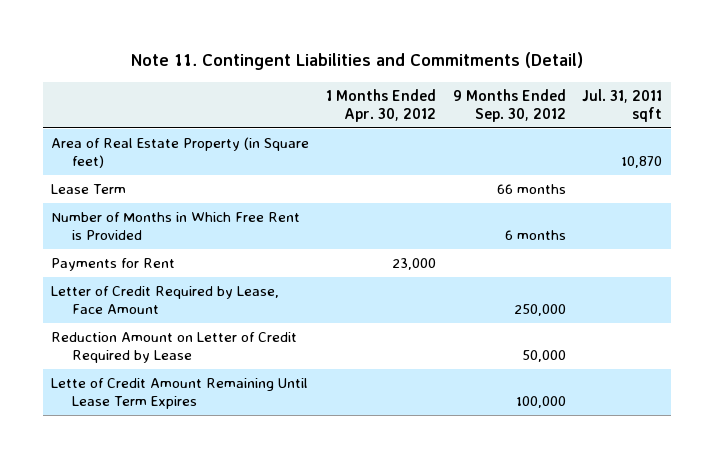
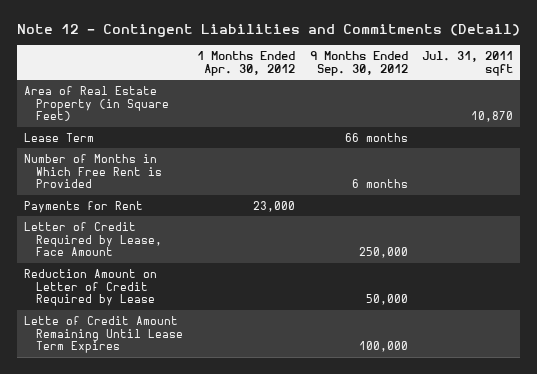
- Note 11. Contingent Liabilities and Commitments (Detail)
+ Note 12 - Contingent Liabilities and Commitments (Detail)
- Area of Real Estate Property (in Square feet) | | | 10,870
+ Area of Real Estate Property (in Square Feet) | | | 10,870

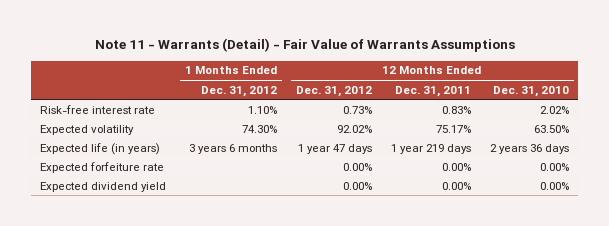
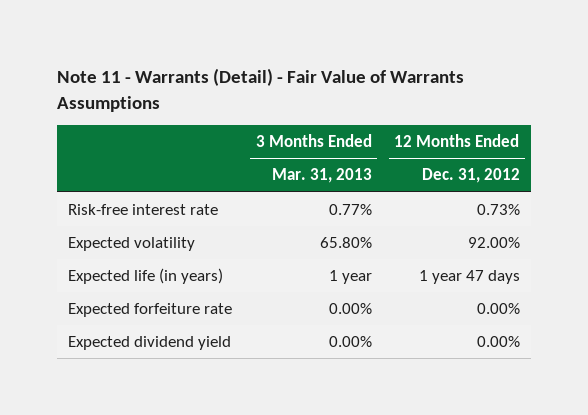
- | 1 Months Ended Dec. 31, 2012 | 12 Months Ended Dec. 31, 2012 | 12 Months Ended Dec. 31, 2011 | 12 Months Ended Dec. 31, 2010
+ | 3 Months Ended Mar. 31, 2013 | 12 Months Ended Dec. 31, 2012
- Expected volatility | 74.30% | 92.02% | 75.17% | 63.50%
+ Expected volatility | 65.80% | 92.00%

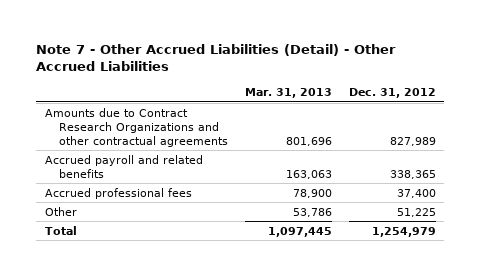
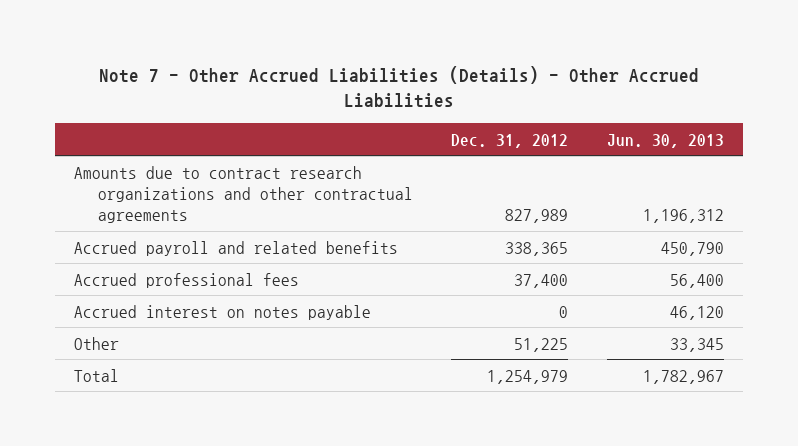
- Note 7 - Other Accrued Liabilities (Detail) - Other Accrued Liabilities
+ Note 7 - Other Accrued Liabilities (Details) - Other Accrued Liabilities
- | Mar. 31, 2013 | Dec. 31, 2012
+ | Dec. 31, 2012 | Jun. 30, 2013
- Amounts due to Contract Research Organizations and other contractual agreements | 801,696 | 827,989
+ Amounts due to contract research organizations and other contractual agreements | 827,989 | 1,196,312
+ Accrued interest on notes payable | 0 | 46,120

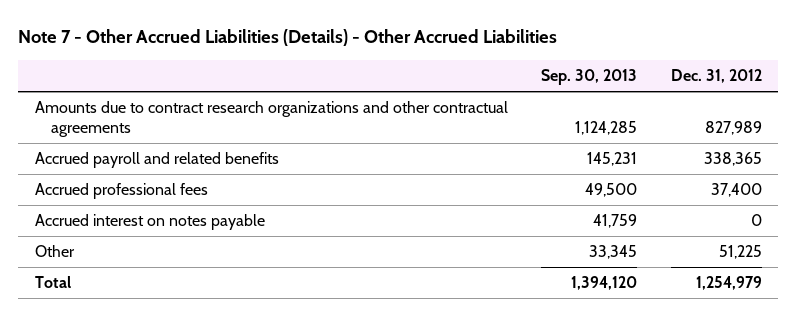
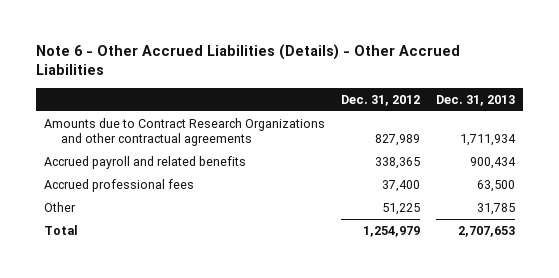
- Note 7 - Other Accrued Liabilities (Details) - Other Accrued Liabilities
+ Note 6 - Other Accrued Liabilities (Details) - Other Accrued Liabilities
- | Sep. 30, 2013 | Dec. 31, 2012
+ | Dec. 31, 2012 | Dec. 31, 2013
- Amounts due to contract research organizations and other contractual agreements | 1,124,285 | 827,989
+ Amounts due to Contract Research Organizations and other contractual agreements | 827,989 | 1,711,934
- Accrued interest on notes payable | 41,759 | 0

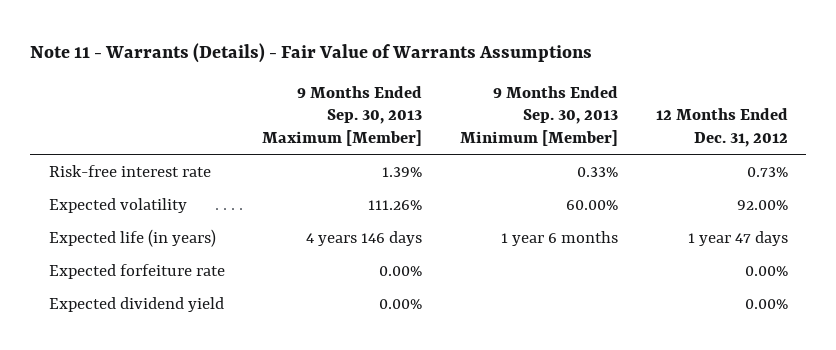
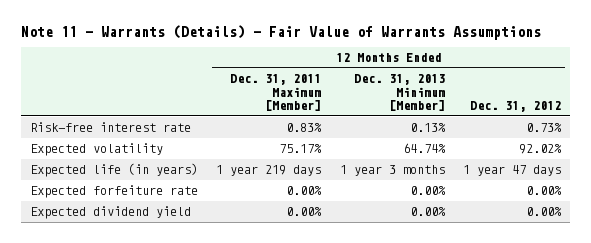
- | 9 Months Ended Sep. 30, 2013 Maximum [Member] | 9 Months Ended Sep. 30, 2013 Minimum [Member] | 12 Months Ended Dec. 31, 2012
+ | 12 Months Ended Dec. 31, 2011 Maximum [Member] | 12 Months Ended Dec. 31, 2013 Minimum [Member] | 12 Months Ended Dec. 31, 2012
- Expected volatility | 111.26% | 60.00% | 92.00%
+ Expected volatility | 75.17% | 64.74% | 92.02%

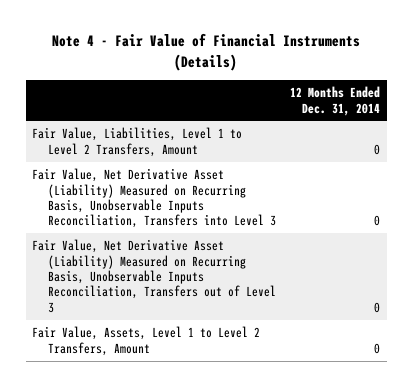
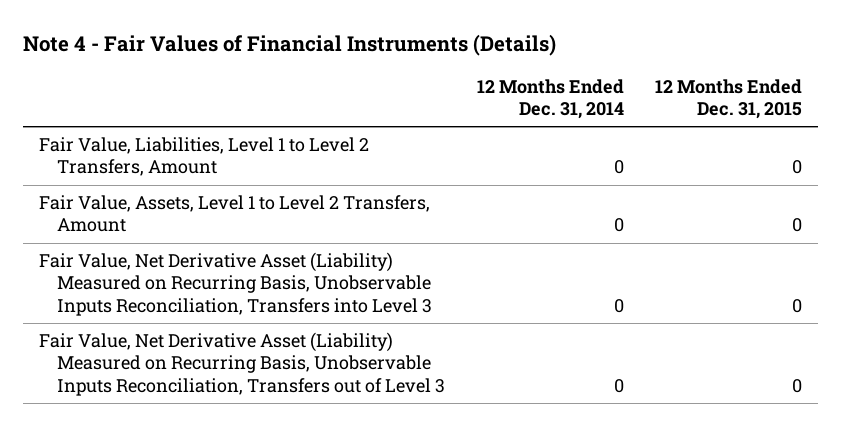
- Note 4 - Fair Value of Financial Instruments (Details)
+ Note 4 - Fair Values of Financial Instruments (Details)
- | 12 Months Ended Dec. 31, 2014
+ | 12 Months Ended Dec. 31, 2014 | 12 Months Ended Dec. 31, 2015
moved up: Fair Value, Assets, Level 1 to Level 2 Transfers, Amount | 0 | 0

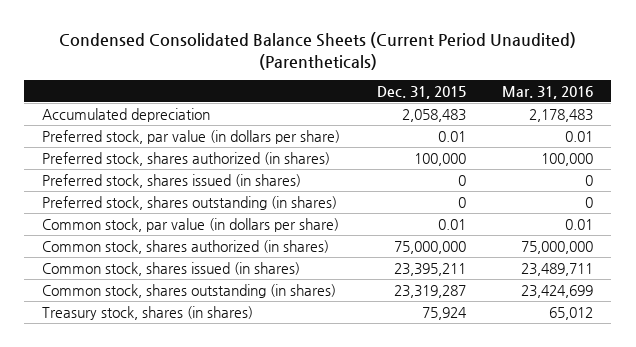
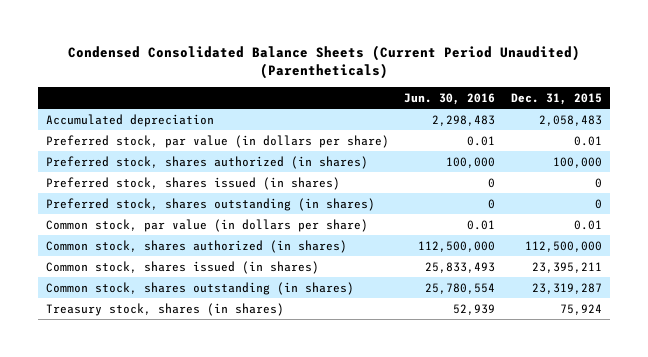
- | Dec. 31, 2015 | Mar. 31, 2016
+ | Jun. 30, 2016 | Dec. 31, 2015
- Common stock, shares authorized (in shares) | 75,000,000 | 75,000,000
+ Common stock, shares authorized (in shares) | 112,500,000 | 112,500,000

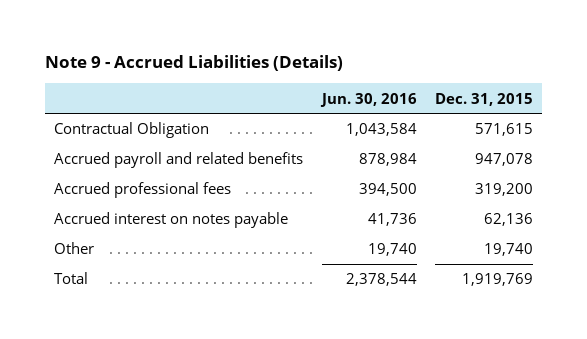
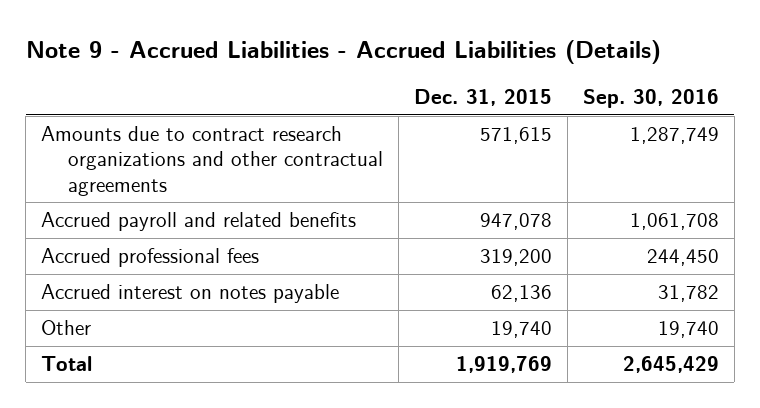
- Note 9 - Accrued Liabilities (Details)
+ Note 9 - Accrued Liabilities - Accrued Liabilities (Details)
- | Jun. 30, 2016 | Dec. 31, 2015
+ | Dec. 31, 2015 | Sep. 30, 2016
- Contractual Obligation | 1,043,584 | 571,615
+ Amounts due to contract research organizations and other contractual agreements | 571,615 | 1,287,749

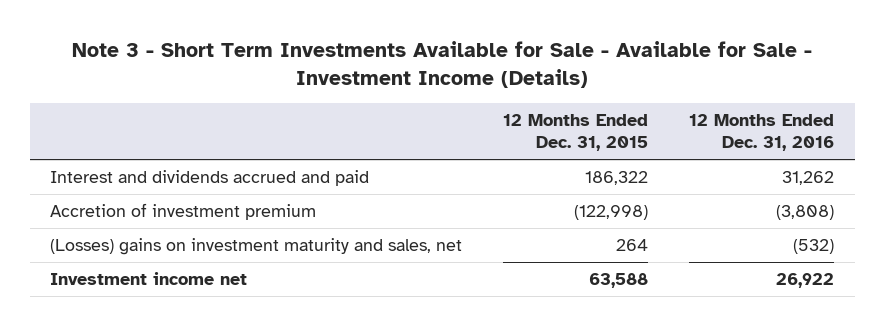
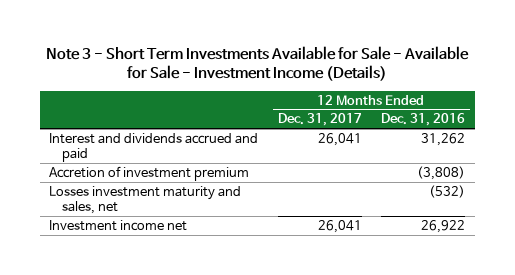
- | 12 Months Ended Dec. 31, 2015 | 12 Months Ended Dec. 31, 2016
+ | 12 Months Ended Dec. 31, 2017 | 12 Months Ended Dec. 31, 2016
- (Losses) gains on investment maturity and sales, net | 264 | (532)
+ Losses investment maturity and sales, net | | (532)

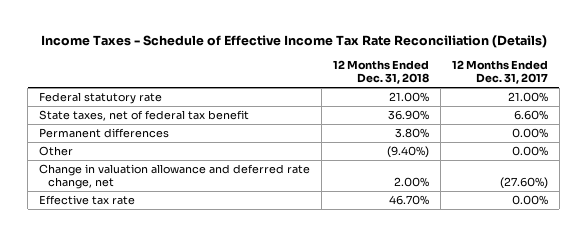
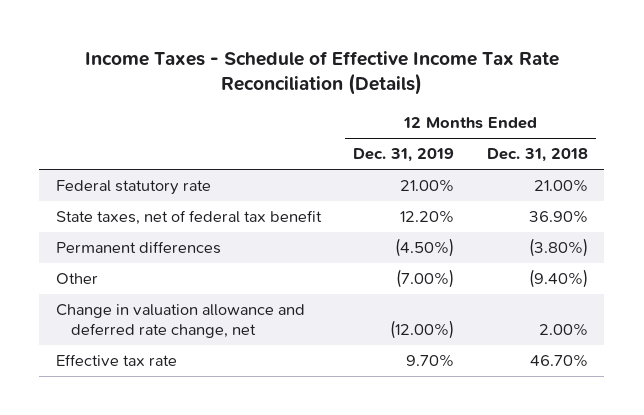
- | 12 Months Ended Dec. 31, 2018 | 12 Months Ended Dec. 31, 2017
+ | 12 Months Ended Dec. 31, 2019 | 12 Months Ended Dec. 31, 2018
- Permanent differences | 3.80% | 0.00%
+ Permanent differences | (4.50%) | (3.80%)

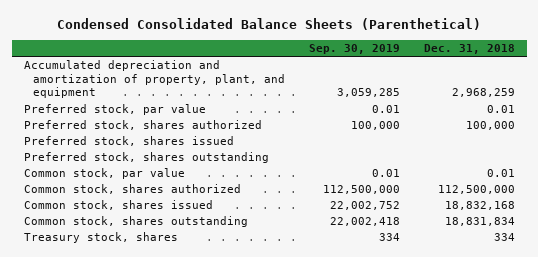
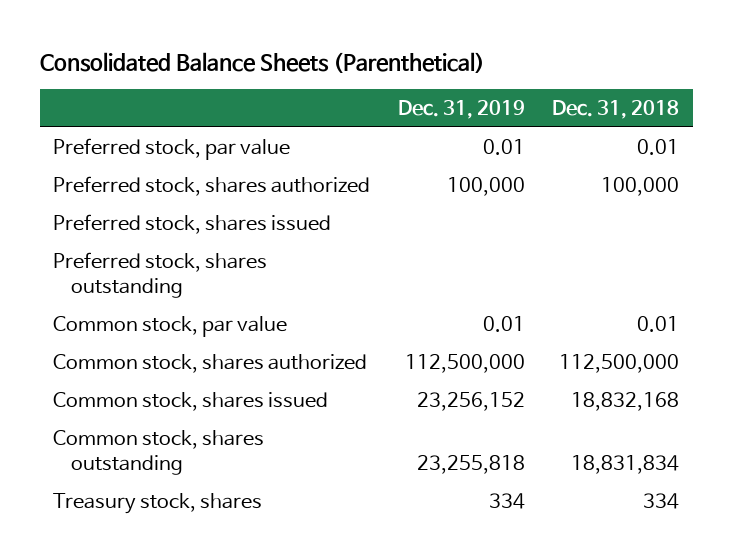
- Condensed Consolidated Balance Sheets (Parenthetical)
+ Consolidated Balance Sheets (Parenthetical)
- | Sep. 30, 2019 | Dec. 31, 2018
+ | Dec. 31, 2019 | Dec. 31, 2018
- Accumulated depreciation and amortization of property, plant, and equipment | 3,059,285 | 2,968,259

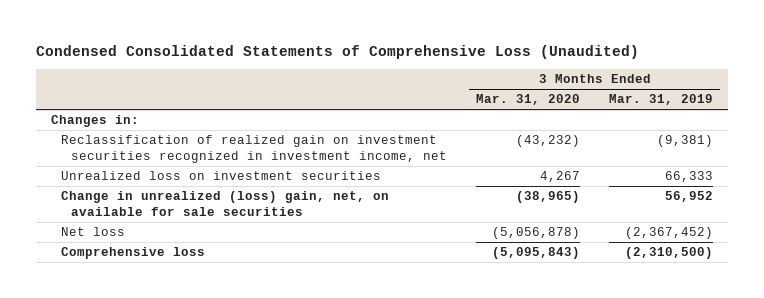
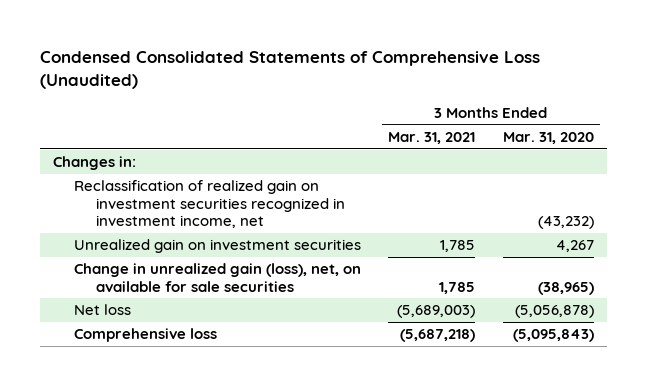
- | 3 Months Ended Mar. 31, 2020 | 3 Months Ended Mar. 31, 2019
+ | 3 Months Ended Mar. 31, 2021 | 3 Months Ended Mar. 31, 2020
- Unrealized loss on investment securities | 4,267 | 66,333
- Change in unrealized (loss) gain, net, on available for sale securities | (38,965) | 56,952
+ Unrealized gain on investment securities | 1,785 | 4,267
+ Change in unrealized gain (loss), net, on available for sale securities | 1,785 | (38,965)

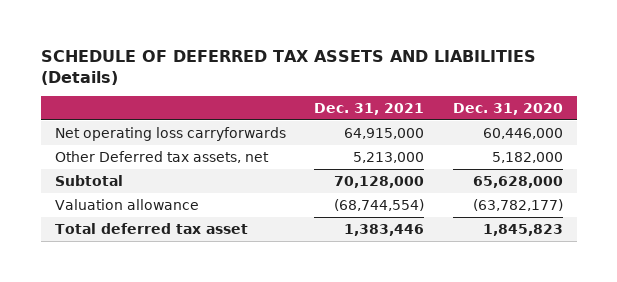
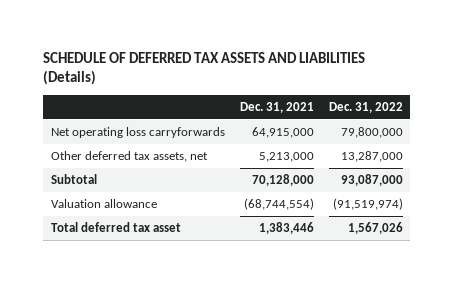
- | Dec. 31, 2021 | Dec. 31, 2020
+ | Dec. 31, 2021 | Dec. 31, 2022
- Other Deferred tax assets, net | 5,213,000 | 5,182,000
+ Other deferred tax assets, net | 5,213,000 | 13,287,000

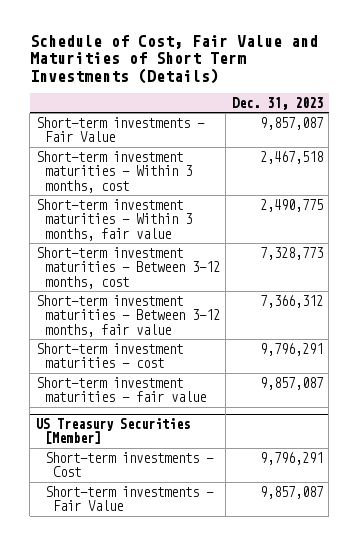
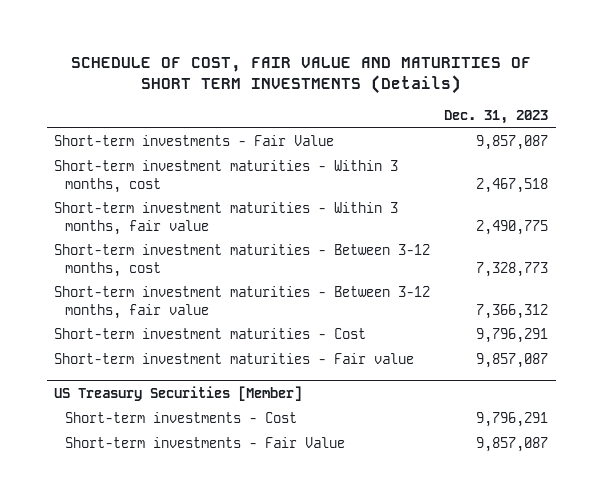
- Schedule of Cost, Fair Value and Maturities of Short Term Investments (Details)
+ SCHEDULE OF COST, FAIR VALUE AND MATURITIES OF SHORT TERM INVESTMENTS (Details)
- Short-term investment maturities - cost | 9,796,291
- Short-term investment maturities - fair value | 9,857,087
+ Short-term investment maturities - Cost | 9,796,291
+ Short-term investment maturities - Fair value | 9,857,087

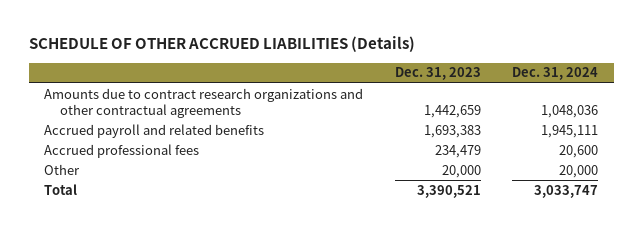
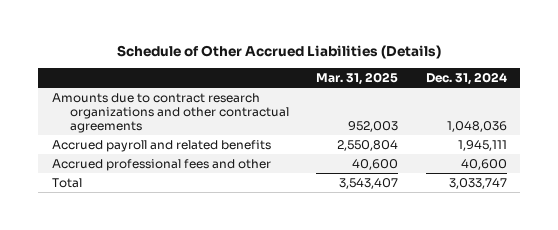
- SCHEDULE OF OTHER ACCRUED LIABILITIES (Details)
+ Schedule of Other Accrued Liabilities (Details)
- | Dec. 31, 2023 | Dec. 31, 2024
+ | Mar. 31, 2025 | Dec. 31, 2024
- Accrued professional fees | 234,479 | 20,600
- Other | 20,000 | 20,000
+ Accrued professional fees and other | 40,600 | 40,600

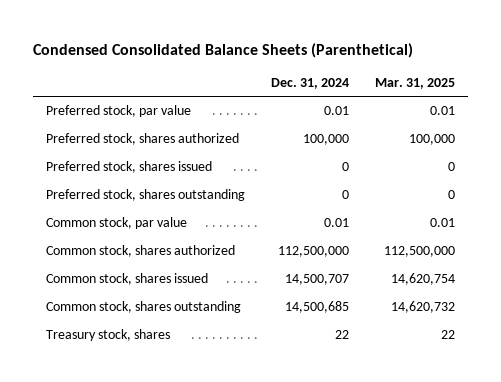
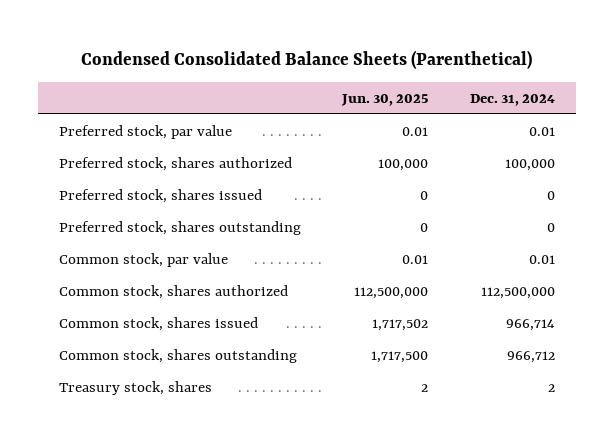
- | Dec. 31, 2024 | Mar. 31, 2025
+ | Jun. 30, 2025 | Dec. 31, 2024
- Common stock, shares issued | 14,500,707 | 14,620,754
- Common stock, shares outstanding | 14,500,685 | 14,620,732
- Treasury stock, shares | 22 | 22
+ Common stock, shares issued | 1,717,502 | 966,714
+ Common stock, shares outstanding | 1,717,500 | 966,712
+ Treasury stock, shares | 2 | 2

